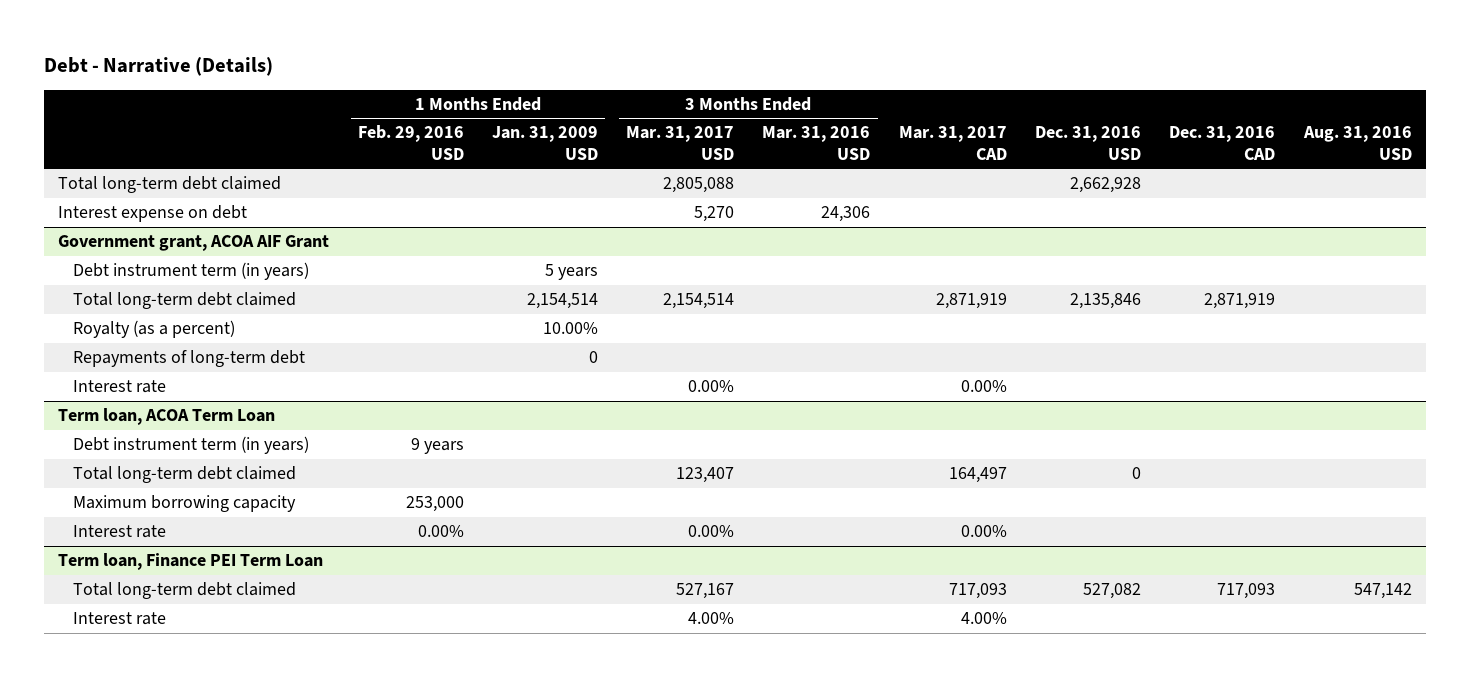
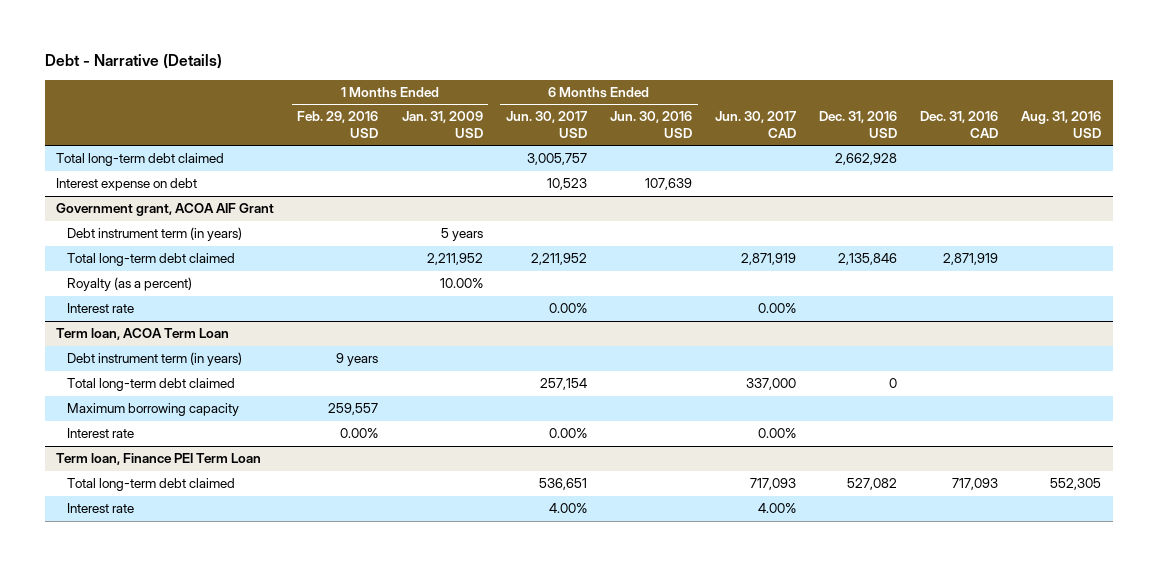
- | 1 Months Ended Feb. 29, 2016 USD | 1 Months Ended Jan. 31, 2009 USD | 3 Months Ended Mar. 31, 2017 USD | 3 Months Ended Mar. 31, 2016 USD | Mar. 31, 2017 CAD | Dec. 31, 2016 USD | Dec. 31, 2016 CAD | Aug. 31, 2016 USD
+ | 1 Months Ended Feb. 29, 2016 USD | 1 Months Ended Jan. 31, 2009 USD | 6 Months Ended Jun. 30, 2017 USD | 6 Months Ended Jun. 30, 2016 USD | Jun. 30, 2017 CAD | Dec. 31, 2016 USD | Dec. 31, 2016 CAD | Aug. 31, 2016 USD
@ Government grant, ACOA AIF Grant
- Total long-term debt claimed | | 2,154,514 | 2,154,514 | | 2,871,919 | 2,135,846 | 2,871,919 |
+ Total long-term debt claimed | | 2,211,952 | 2,211,952 | | 2,871,919 | 2,135,846 | 2,871,919 |
- Repayments of long-term debt | | 0 | | | | | |
@ Term loan, ACOA Term Loan
- Maximum borrowing capacity | 253,000 | | | | | | |
+ Maximum borrowing capacity | 259,557 | | | | | | |
@ Term loan, Finance PEI Term Loan
- Total long-term debt claimed | | | 527,167 | | 717,093 | 527,082 | 717,093 | 547,142
+ Total long-term debt claimed | | | 536,651 | | 717,093 | 527,082 | 717,093 | 552,305

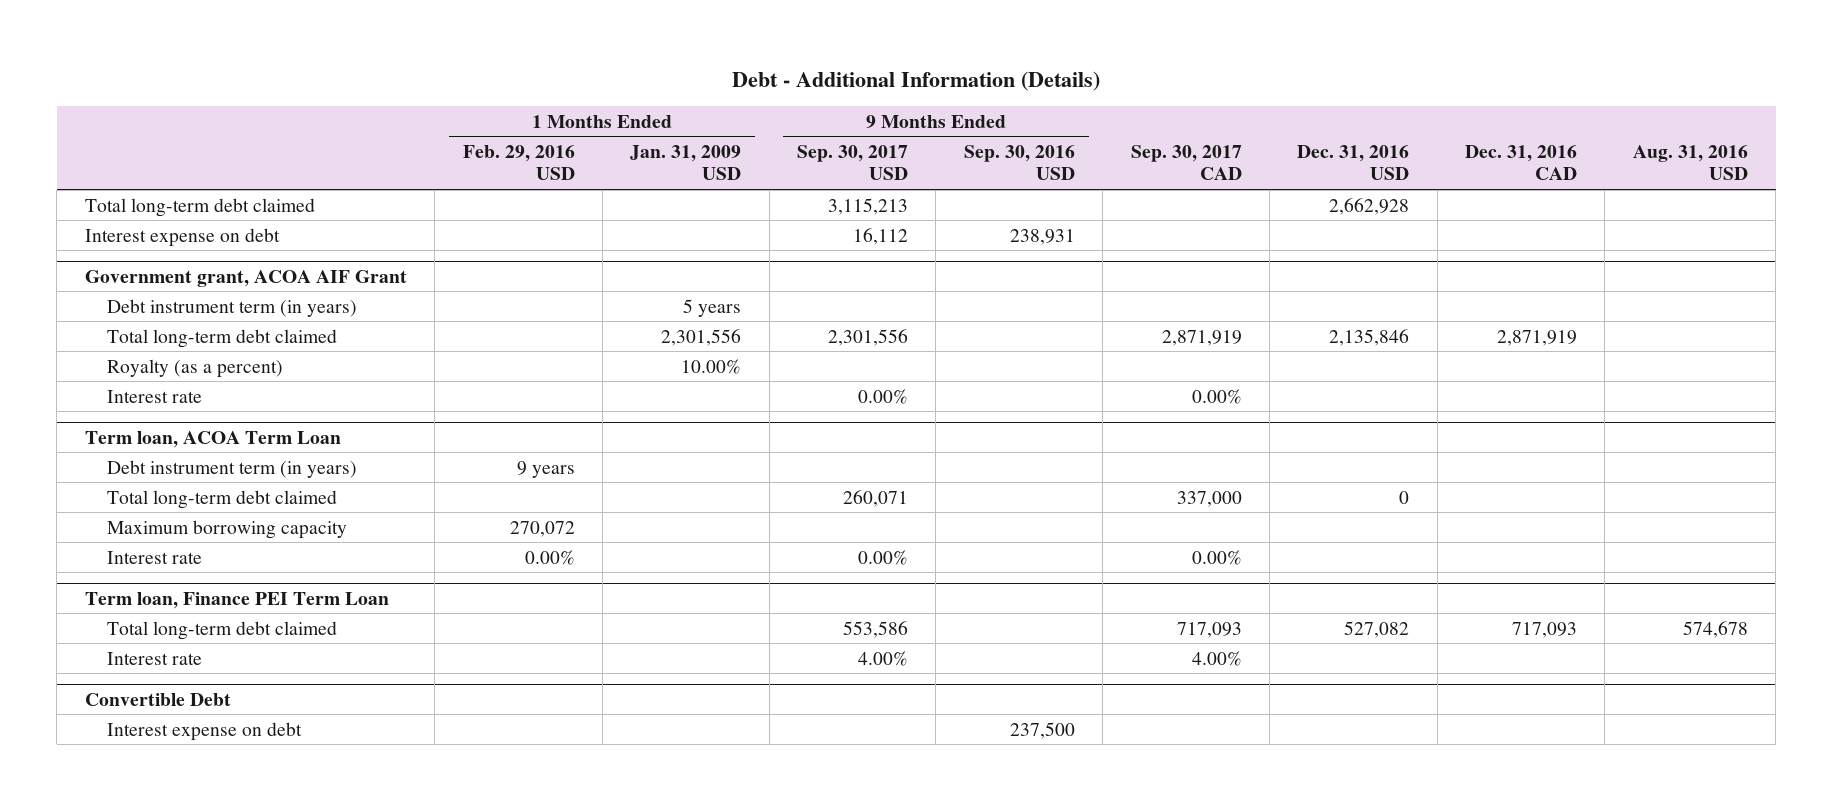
- Debt - Narrative (Details)
+ Debt - Additional Information (Details)
- | 1 Months Ended Feb. 29, 2016 USD | 1 Months Ended Jan. 31, 2009 USD | 6 Months Ended Jun. 30, 2017 USD | 6 Months Ended Jun. 30, 2016 USD | Jun. 30, 2017 CAD | Dec. 31, 2016 USD | Dec. 31, 2016 CAD | Aug. 31, 2016 USD
+ | 1 Months Ended Feb. 29, 2016 USD | 1 Months Ended Jan. 31, 2009 USD | 9 Months Ended Sep. 30, 2017 USD | 9 Months Ended Sep. 30, 2016 USD | Sep. 30, 2017 CAD | Dec. 31, 2016 USD | Dec. 31, 2016 CAD | Aug. 31, 2016 USD
@ Government grant, ACOA AIF Grant
- Total long-term debt claimed | | 2,211,952 | 2,211,952 | | 2,871,919 | 2,135,846 | 2,871,919 |
+ Total long-term debt claimed | | 2,301,556 | 2,301,556 | | 2,871,919 | 2,135,846 | 2,871,919 |
@ Term loan, ACOA Term Loan
- Maximum borrowing capacity | 259,557 | | | | | | |
+ Maximum borrowing capacity | 270,072 | | | | | | |
@ Term loan, Finance PEI Term Loan
- Total long-term debt claimed | | | 536,651 | | 717,093 | 527,082 | 717,093 | 552,305
+ Total long-term debt claimed | | | 553,586 | | 717,093 | 527,082 | 717,093 | 574,678
+ Convertible Debt
+ Interest expense on debt | | | | 237,500 | | | |

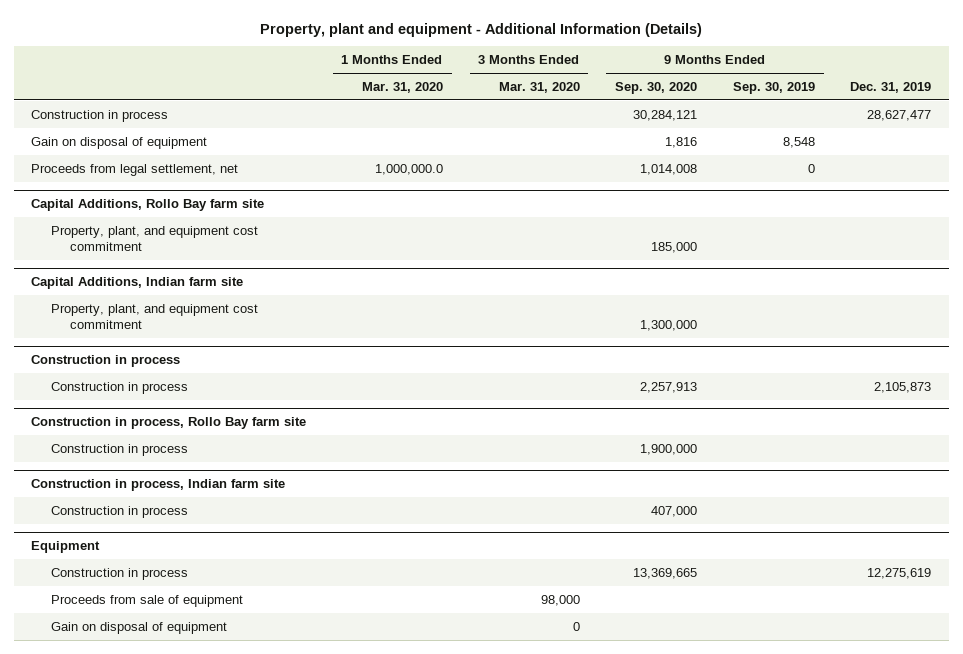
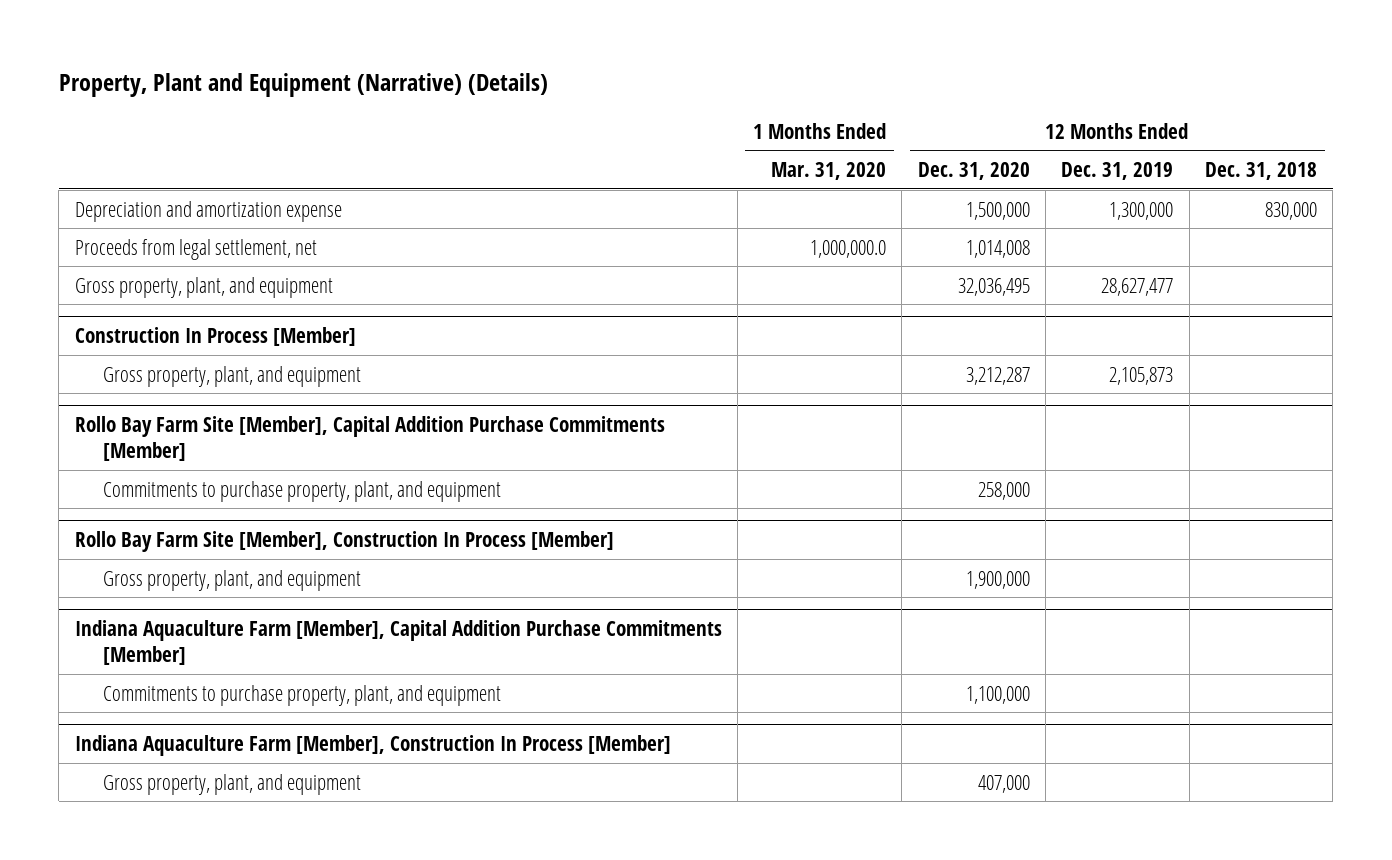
- Property, plant and equipment - Additional Information (Details)
+ Property, Plant and Equipment (Narrative) (Details)
- | 1 Months Ended Mar. 31, 2020 | 3 Months Ended Mar. 31, 2020 | 9 Months Ended Sep. 30, 2020 | 9 Months Ended Sep. 30, 2019 | Dec. 31, 2019
+ | 1 Months Ended Mar. 31, 2020 | 12 Months Ended Dec. 31, 2020 | 12 Months Ended Dec. 31, 2019 | 12 Months Ended Dec. 31, 2018
- Construction in process | | | 30,284,121 | | 28,627,477
- Gain on disposal of equipment | | | 1,816 | 8,548 |
+ Depreciation and amortization expense | | 1,500,000 | 1,300,000 | 830,000
- Capital Additions, Rollo Bay farm site
- Property, plant, and equipment cost commitment | | | 185,000 | |
- Capital Additions, Indian farm site
- Property, plant, and equipment cost commitment | | | 1,300,000 | |
- Construction in process
- Construction in process | | | 2,257,913 | | 2,105,873
- Construction in process, Rollo Bay farm site
- Construction in process | | | 1,900,000 | |
- Construction in process, Indian farm site
- Construction in process | | | 407,000 | |
- Equipment
- Construction in process | | | 13,369,665 | | 12,275,619
- Proceeds from sale of equipment | | 98,000 | | |
- Gain on disposal of equipment | | 0 | | |
+ Gross property, plant, and equipment | | 32,036,495 | 28,627,477 |
+ Construction In Process [Member]
+ Gross property, plant, and equipment | | 3,212,287 | 2,105,873 |
+ Rollo Bay Farm Site [Member], Capital Addition Purchase Commitments [Member]
+ Commitments to purchase property, plant, and equipment | | 258,000 | |
+ Rollo Bay Farm Site [Member], Construction In Process [Member]
+ Gross property, plant, and equipment | | 1,900,000 | |
+ Indiana Aquaculture Farm [Member], Capital Addition Purchase Commitments [Member]
+ Commitments to purchase property, plant, and equipment | | 1,100,000 | |
+ Indiana Aquaculture Farm [Member], Construction In Process [Member]
+ Gross property, plant, and equipment | | 407,000 | |

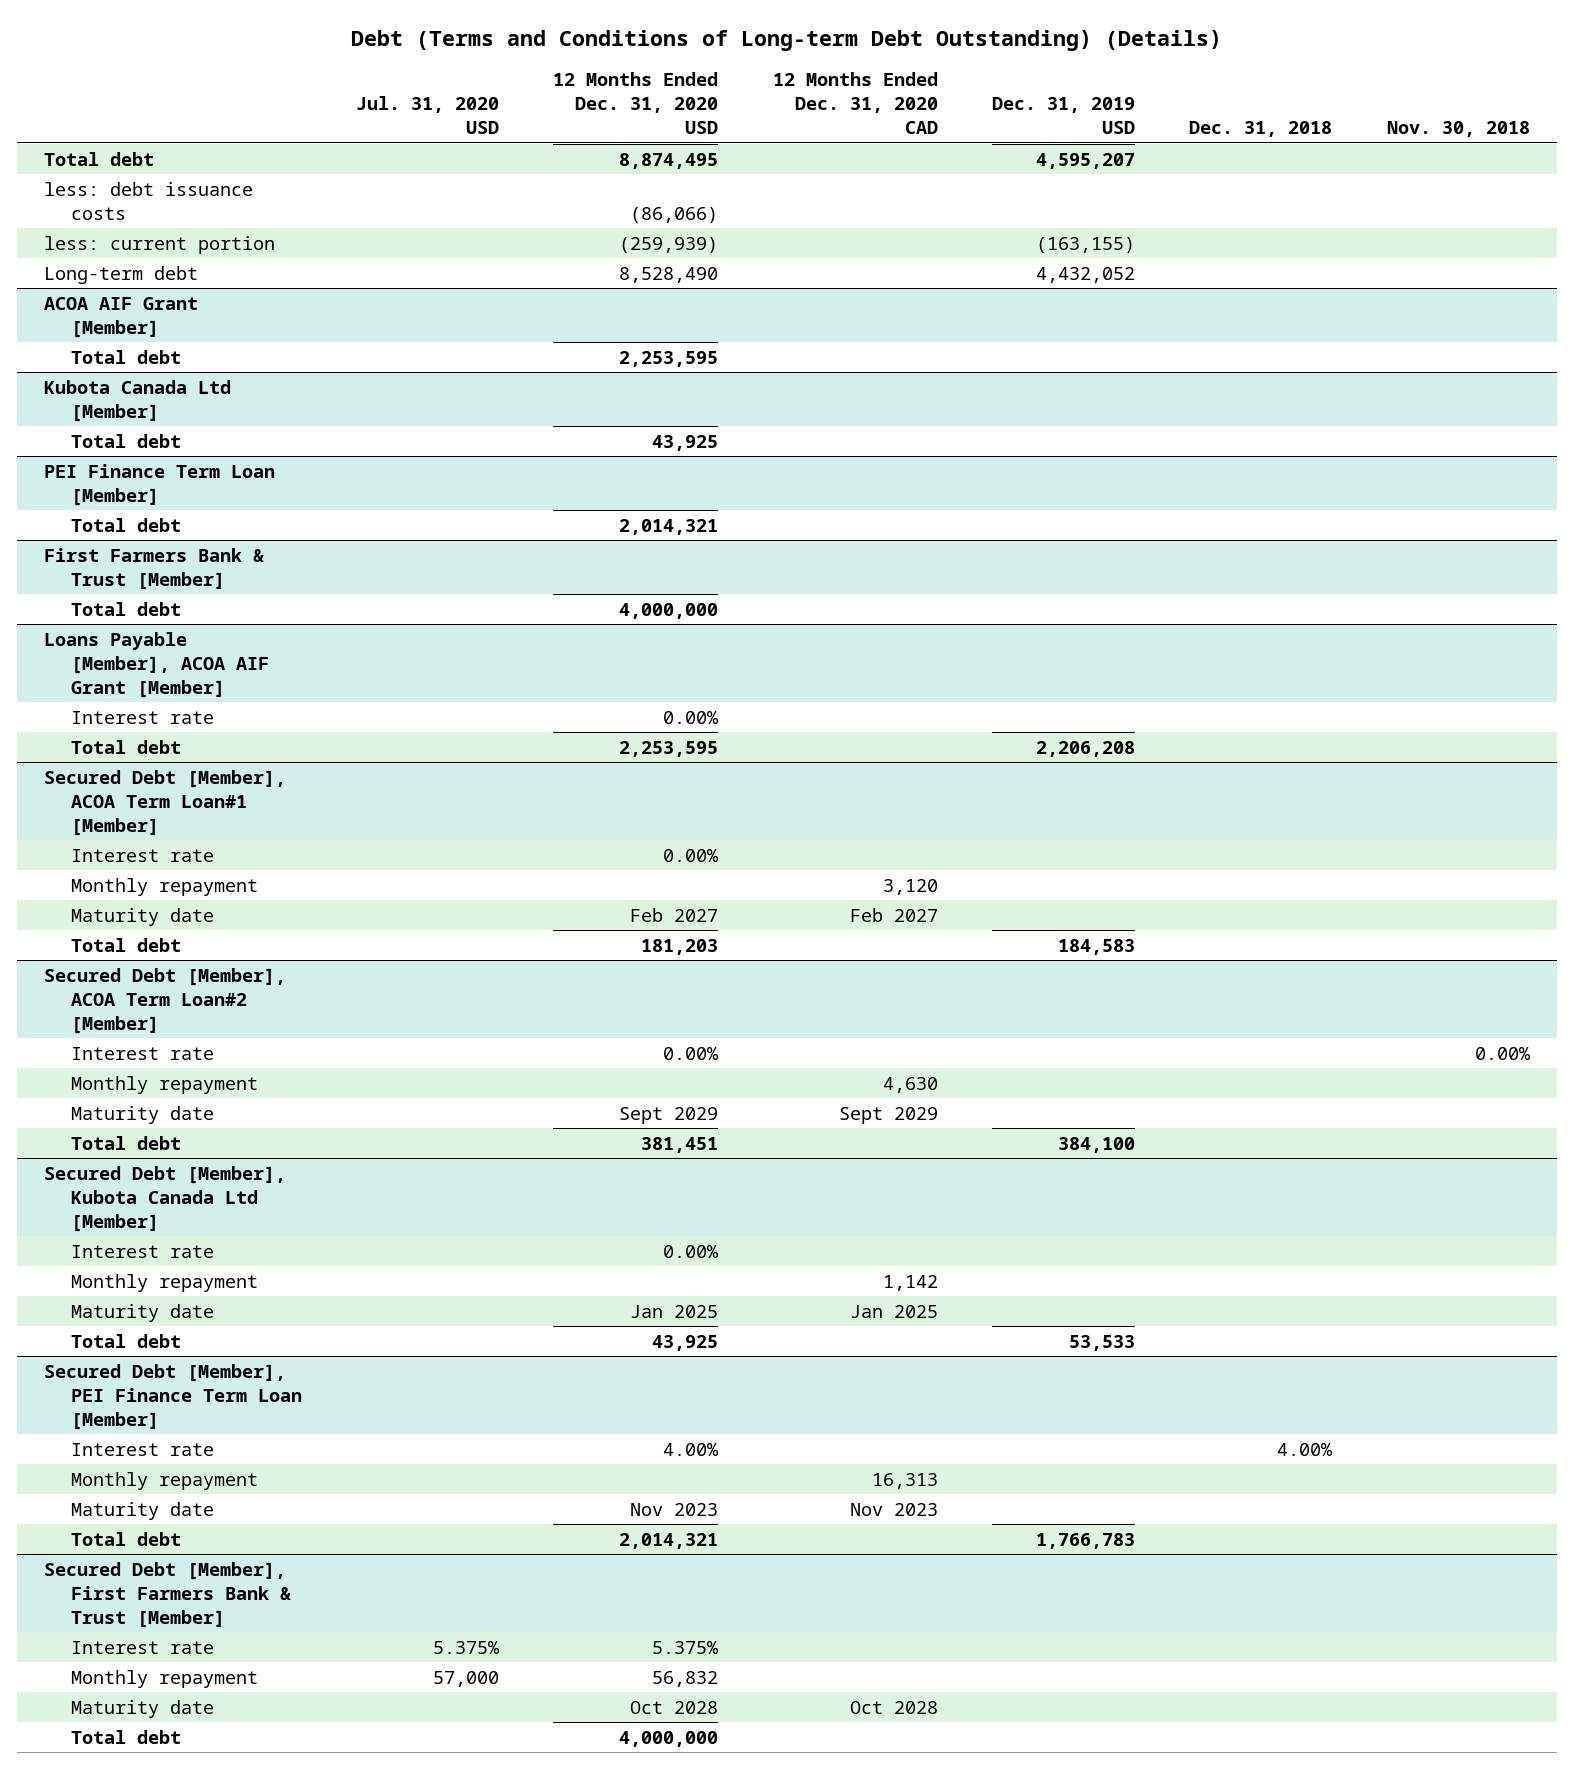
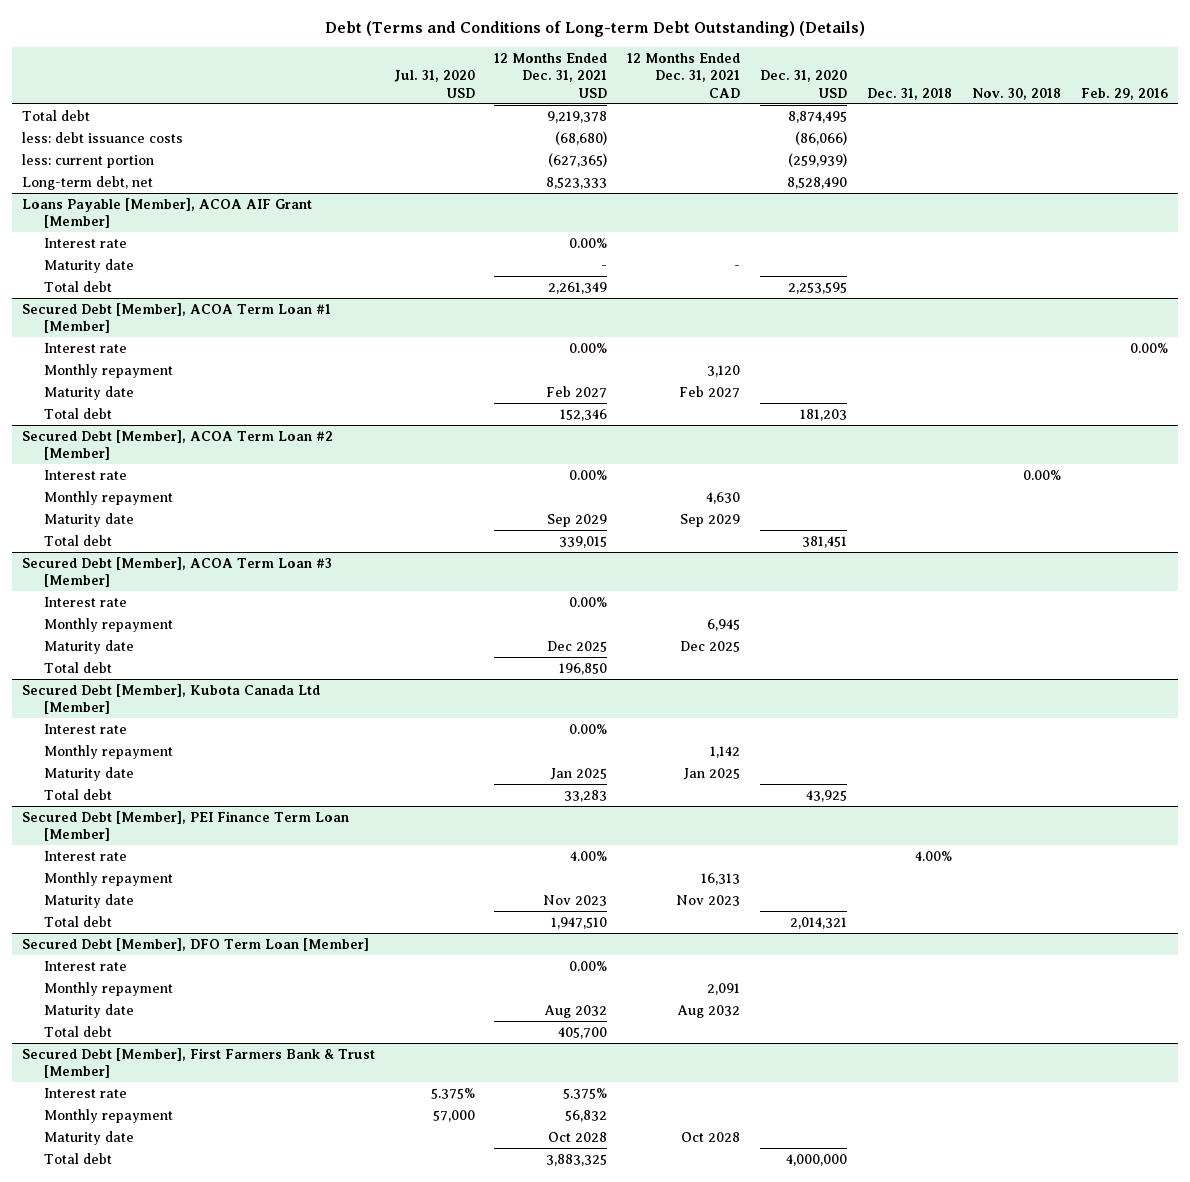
- | Jul. 31, 2020 USD | 12 Months Ended Dec. 31, 2020 USD | 12 Months Ended Dec. 31, 2020 CAD | Dec. 31, 2019 USD | Dec. 31, 2018 | Nov. 30, 2018
+ | Jul. 31, 2020 USD | 12 Months Ended Dec. 31, 2021 USD | 12 Months Ended Dec. 31, 2021 CAD | Dec. 31, 2020 USD | Dec. 31, 2018 | Nov. 30, 2018 | Feb. 29, 2016
- Long-term debt | | 8,528,490 | | 4,432,052 | |
- ACOA AIF Grant [Member]
- Total debt | | 2,253,595 | | | |
- Kubota Canada Ltd [Member]
- Total debt | | 43,925 | | | |
- PEI Finance Term Loan [Member]
- Total debt | | 2,014,321 | | | |
- First Farmers Bank & Trust [Member]
- Total debt | | 4,000,000 | | | |
+ Long-term debt, net | | 8,523,333 | | 8,528,490 | | |
@ Loans Payable [Member], ACOA AIF Grant [Member]
+ Maturity date | | - | - | | | |
- Secured Debt [Member], ACOA Term Loan#1 [Member]
+ Secured Debt [Member], ACOA Term Loan #1 [Member]
- Secured Debt [Member], ACOA Term Loan#2 [Member]
+ Secured Debt [Member], ACOA Term Loan #2 [Member]
+ Secured Debt [Member], ACOA Term Loan #3 [Member]
+ Interest rate | | 0.00% | | | | |
+ Monthly repayment | | | 6,945 | | | |
+ Maturity date | | Dec 2025 | Dec 2025 | | | |
+ Total debt | | 196,850 | | | | |
+ Secured Debt [Member], DFO Term Loan [Member]
+ Interest rate | | 0.00% | | | | |
+ Monthly repayment | | | 2,091 | | | |
+ Maturity date | | Aug 2032 | Aug 2032 | | | |
+ Total debt | | 405,700 | | | | |

